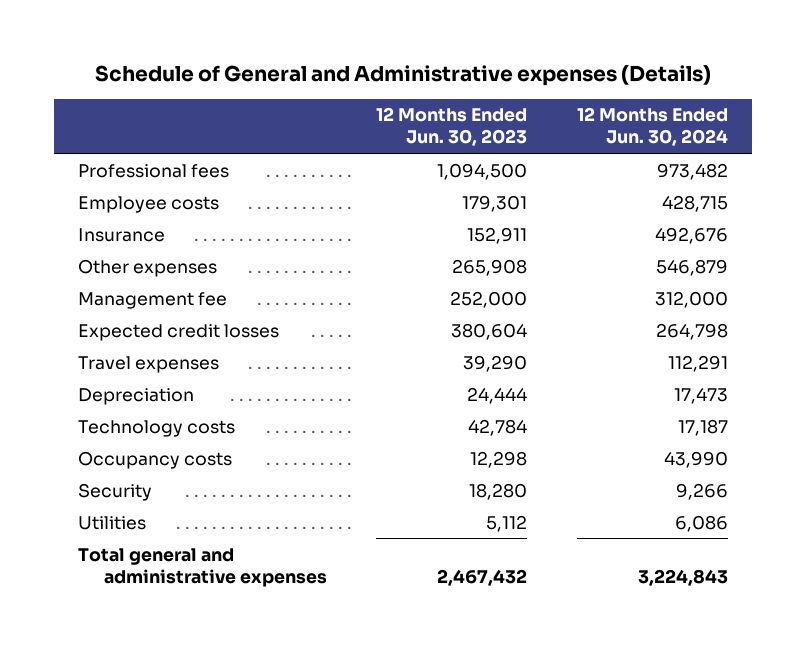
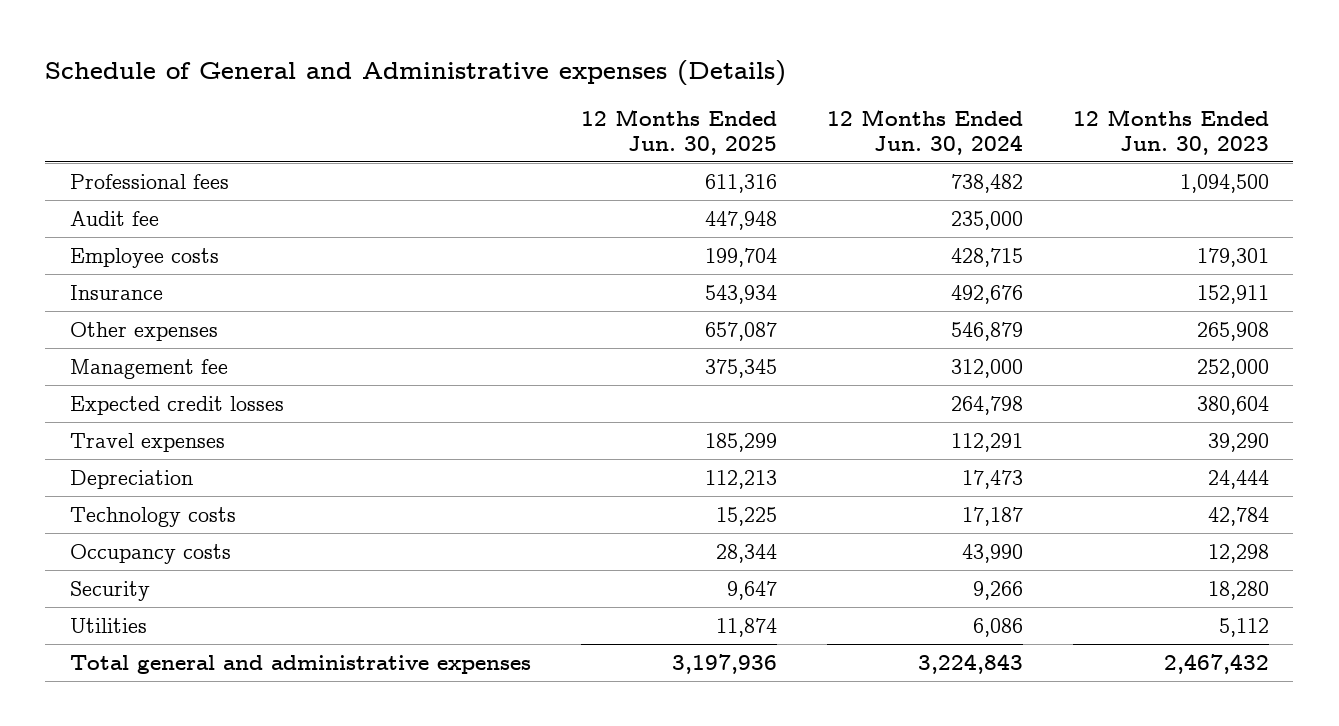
- | 12 Months Ended Jun. 30, 2023 | 12 Months Ended Jun. 30, 2024
+ | 12 Months Ended Jun. 30, 2025 | 12 Months Ended Jun. 30, 2024 | 12 Months Ended Jun. 30, 2023
- Professional fees | 1,094,500 | 973,482
+ Professional fees | 611,316 | 738,482 | 1,094,500
+ Audit fee | 447,948 | 235,000 |

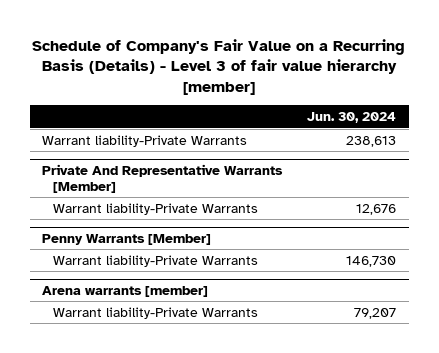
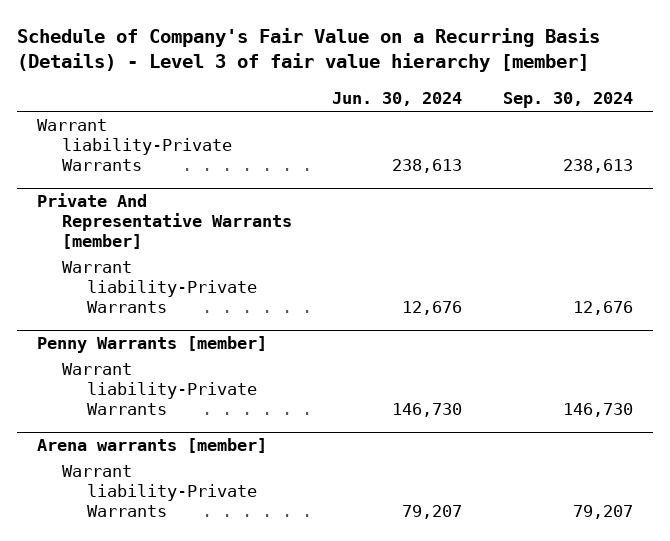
- | Jun. 30, 2024
+ | Jun. 30, 2024 | Sep. 30, 2024
- Private And Representative Warrants [Member]
+ Private And Representative Warrants [member]
- Penny Warrants [Member]
+ Penny Warrants [member]

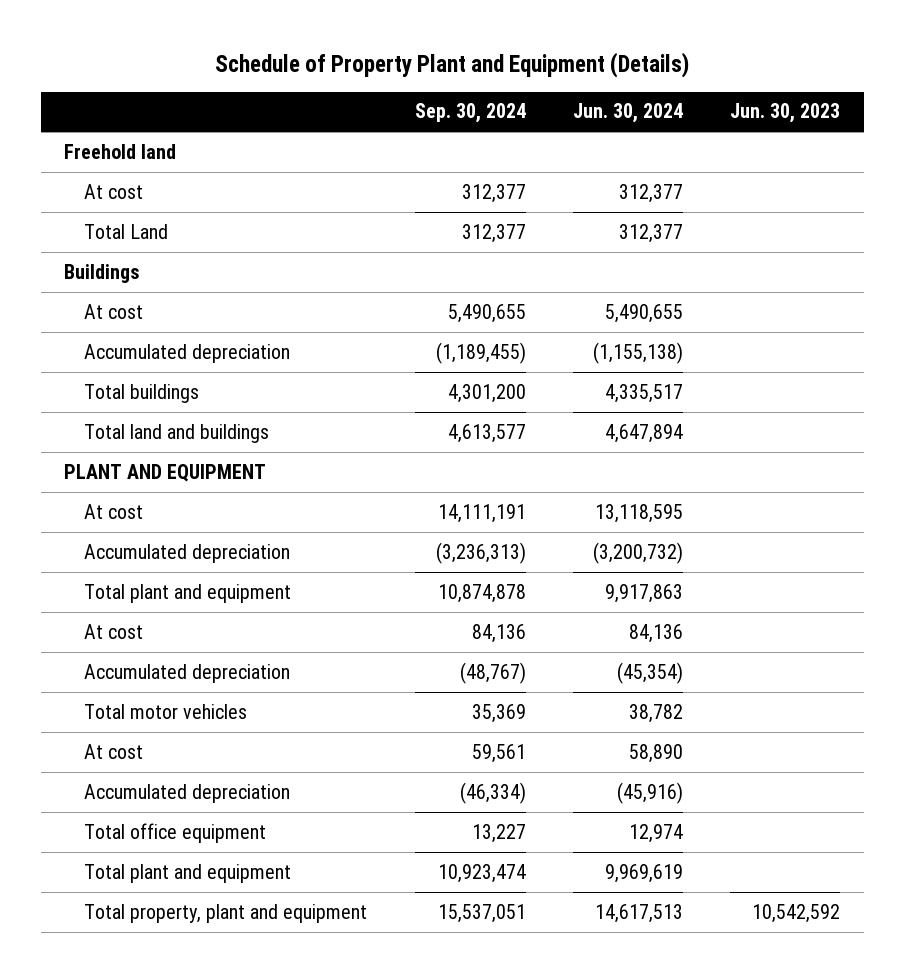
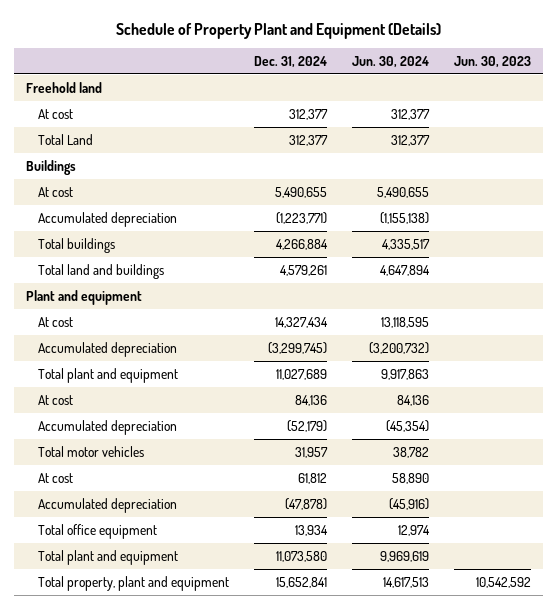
- | Sep. 30, 2024 | Jun. 30, 2024 | Jun. 30, 2023
+ | Dec. 31, 2024 | Jun. 30, 2024 | Jun. 30, 2023
- PLANT AND EQUIPMENT
+ Plant and equipment

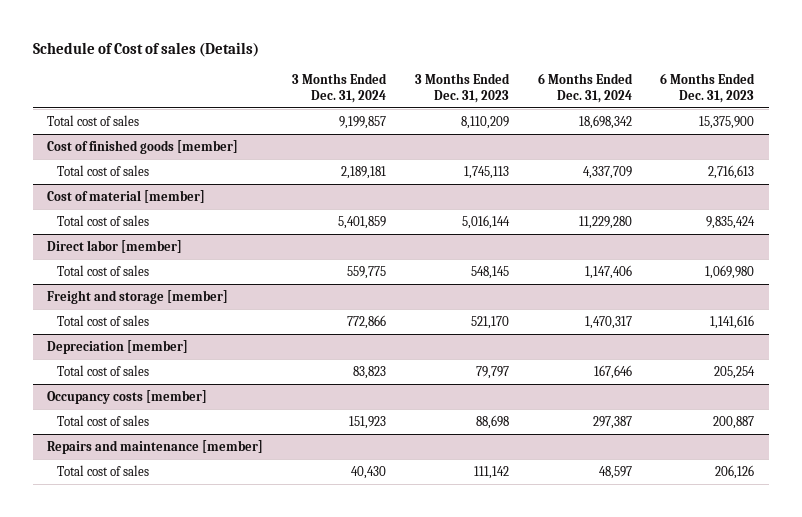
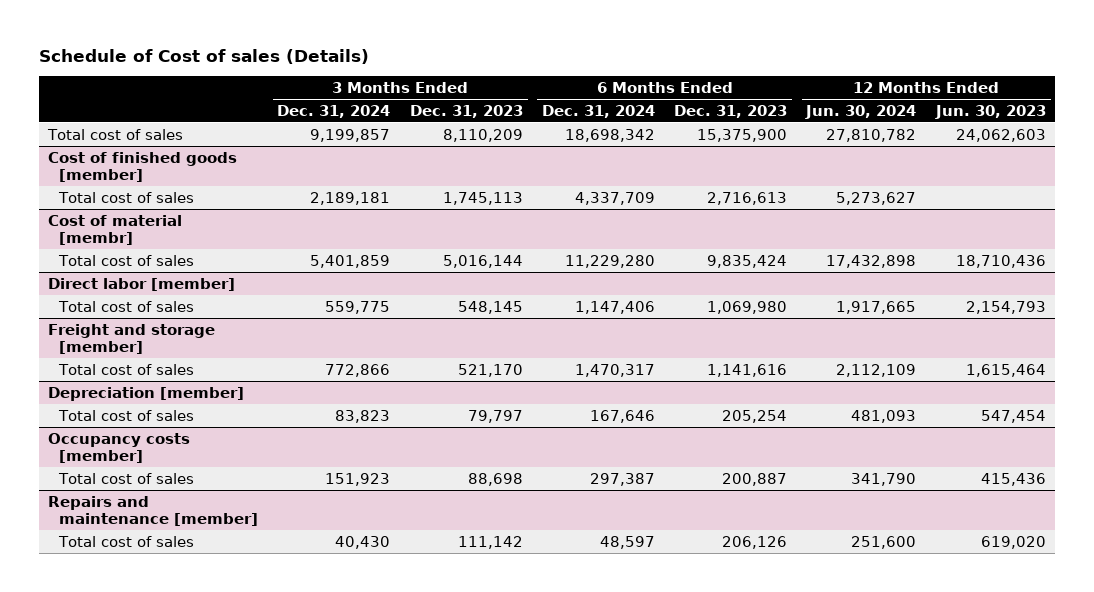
- | 3 Months Ended Dec. 31, 2024 | 3 Months Ended Dec. 31, 2023 | 6 Months Ended Dec. 31, 2024 | 6 Months Ended Dec. 31, 2023
+ | 3 Months Ended Dec. 31, 2024 | 3 Months Ended Dec. 31, 2023 | 6 Months Ended Dec. 31, 2024 | 6 Months Ended Dec. 31, 2023 | 12 Months Ended Jun. 30, 2024 | 12 Months Ended Jun. 30, 2023
- Cost of material [member]
+ Cost of material [membr]

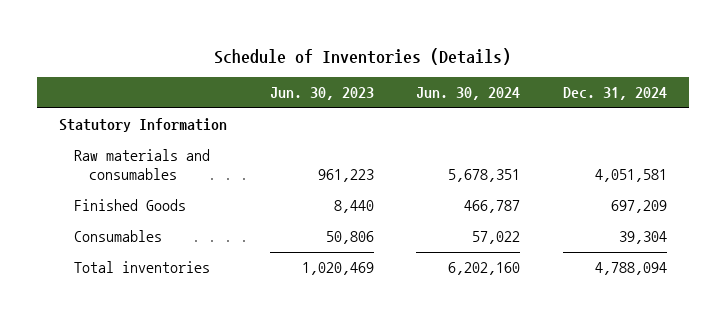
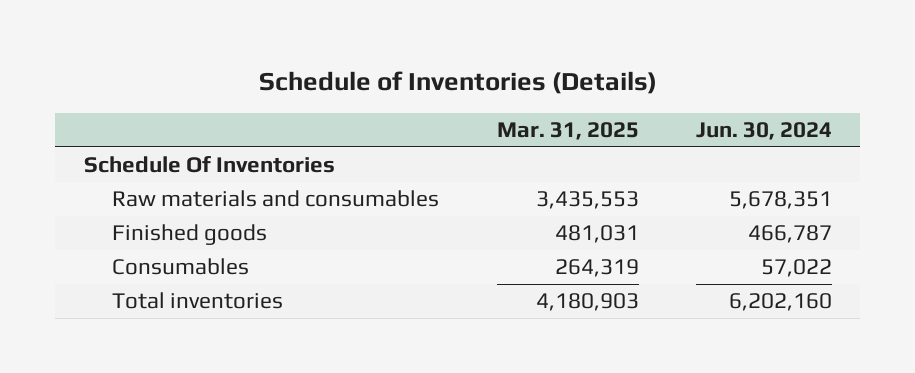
- | Jun. 30, 2023 | Jun. 30, 2024 | Dec. 31, 2024
+ | Mar. 31, 2025 | Jun. 30, 2024
- Statutory Information
+ Schedule Of Inventories
- Finished Goods | 8,440 | 466,787 | 697,209
+ Finished goods | 481,031 | 466,787

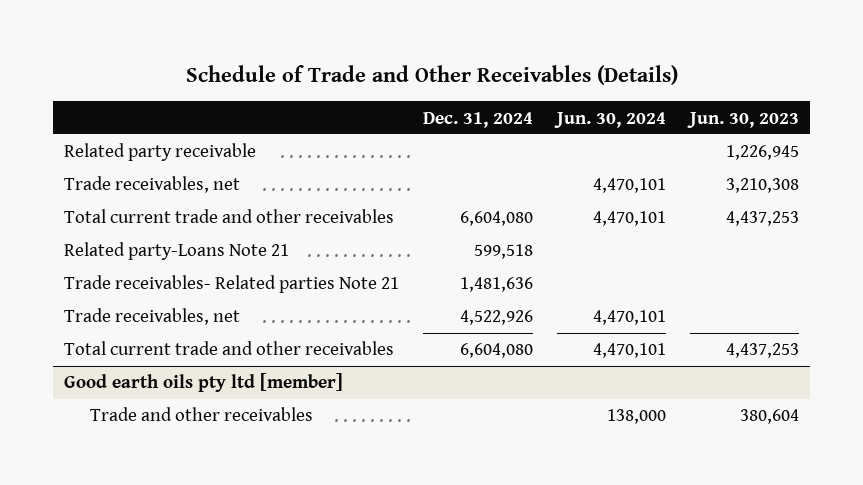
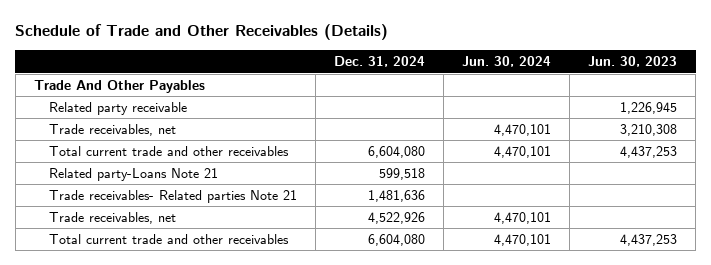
+ Trade And Other Payables
- Good earth oils pty ltd [member]
- Trade and other receivables | | 138,000 | 380,604

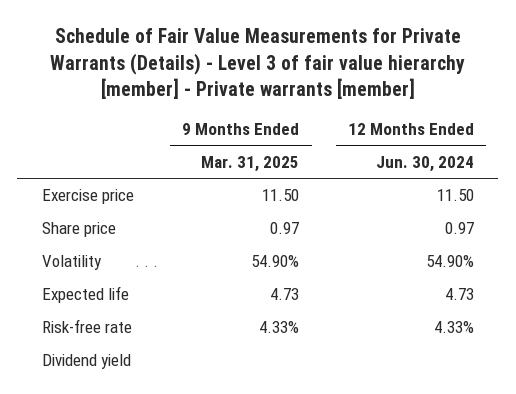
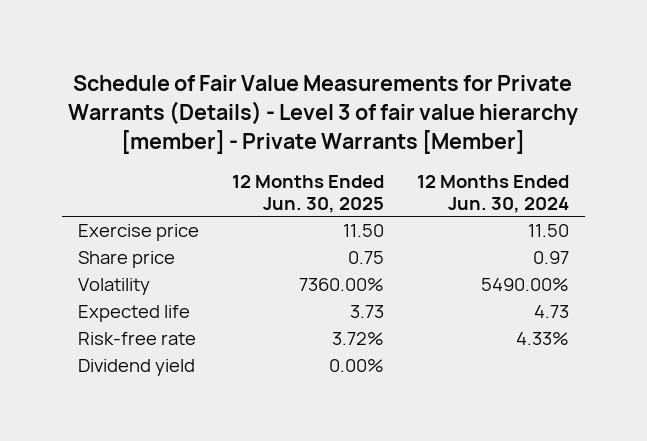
- Schedule of Fair Value Measurements for Private Warrants (Details) - Level 3 of fair value hierarchy [member] - Private warrants [member]
+ Schedule of Fair Value Measurements for Private Warrants (Details) - Level 3 of fair value hierarchy [member] - Private Warrants [Member]
- | 9 Months Ended Mar. 31, 2025 | 12 Months Ended Jun. 30, 2024
+ | 12 Months Ended Jun. 30, 2025 | 12 Months Ended Jun. 30, 2024
- Volatility | 54.90% | 54.90%
+ Volatility | 7360.00% | 5490.00%

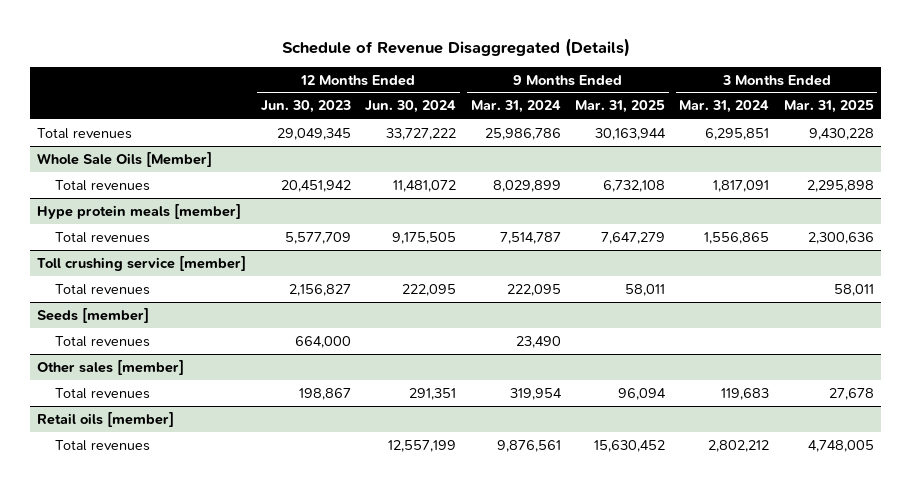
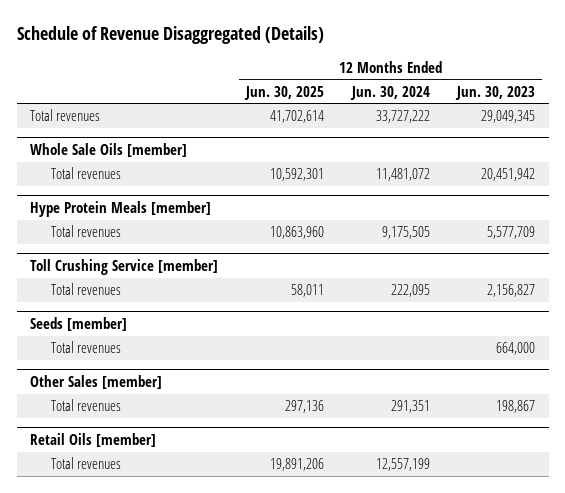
- | 12 Months Ended Jun. 30, 2023 | 12 Months Ended Jun. 30, 2024 | 9 Months Ended Mar. 31, 2024 | 9 Months Ended Mar. 31, 2025 | 3 Months Ended Mar. 31, 2024 | 3 Months Ended Mar. 31, 2025
+ | 12 Months Ended Jun. 30, 2025 | 12 Months Ended Jun. 30, 2024 | 12 Months Ended Jun. 30, 2023
- Whole Sale Oils [Member]
+ Whole Sale Oils [member]
- Hype protein meals [member]
+ Hype Protein Meals [member]
- Toll crushing service [member]
+ Toll Crushing Service [member]
- Other sales [member]
+ Other Sales [member]
- Retail oils [member]
+ Retail Oils [member]

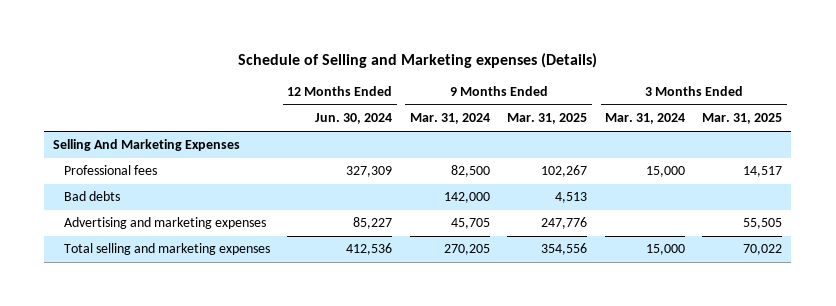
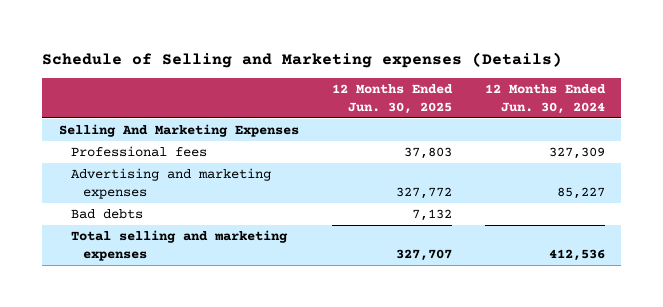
- | 12 Months Ended Jun. 30, 2024 | 9 Months Ended Mar. 31, 2024 | 9 Months Ended Mar. 31, 2025 | 3 Months Ended Mar. 31, 2024 | 3 Months Ended Mar. 31, 2025
+ | 12 Months Ended Jun. 30, 2025 | 12 Months Ended Jun. 30, 2024
moved down: Bad debts | 7,132 |

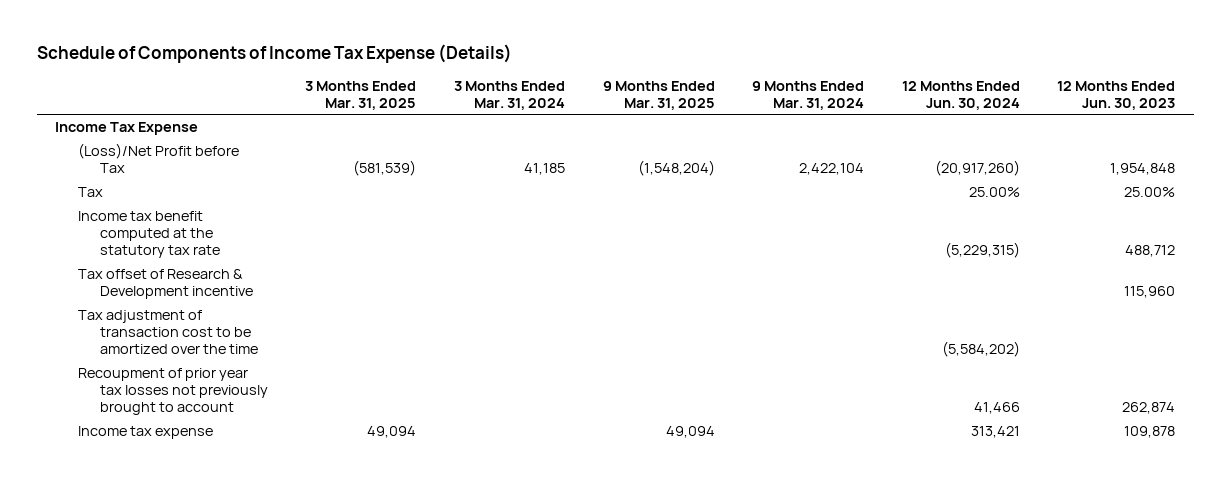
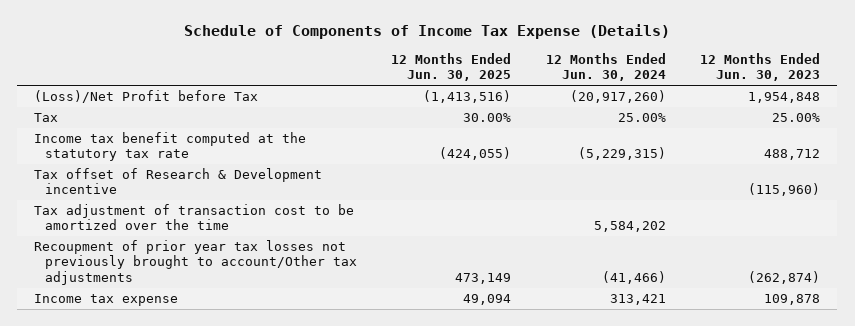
- | 3 Months Ended Mar. 31, 2025 | 3 Months Ended Mar. 31, 2024 | 9 Months Ended Mar. 31, 2025 | 9 Months Ended Mar. 31, 2024 | 12 Months Ended Jun. 30, 2024 | 12 Months Ended Jun. 30, 2023
+ | 12 Months Ended Jun. 30, 2025 | 12 Months Ended Jun. 30, 2024 | 12 Months Ended Jun. 30, 2023
- Income Tax Expense
- Tax offset of Research & Development incentive | | | | | | 115,960
- Tax adjustment of transaction cost to be amortized over the time | | | | | (5,584,202) |
- Recoupment of prior year tax losses not previously brought to account | | | | | 41,466 | 262,874
+ Tax offset of Research & Development incentive | | | (115,960)
+ Tax adjustment of transaction cost to be amortized over the time | | 5,584,202 |
+ Recoupment of prior year tax losses not previously brought to account/Other tax adjustments | 473,149 | (41,466) | (262,874)

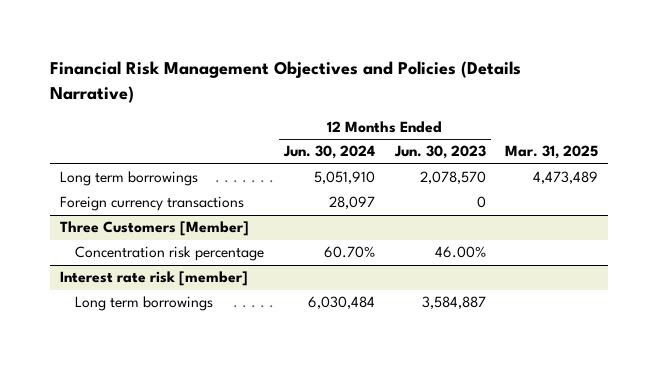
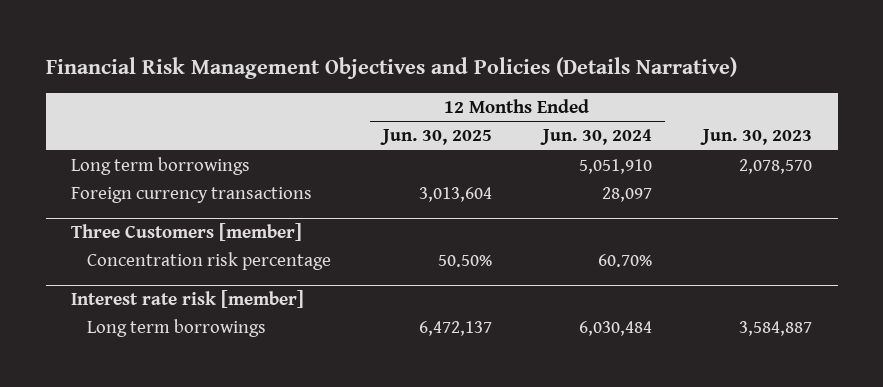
- | 12 Months Ended Jun. 30, 2024 | 12 Months Ended Jun. 30, 2023 | Mar. 31, 2025
+ | 12 Months Ended Jun. 30, 2025 | 12 Months Ended Jun. 30, 2024 | Jun. 30, 2023
- Three Customers [Member]
+ Three Customers [member]

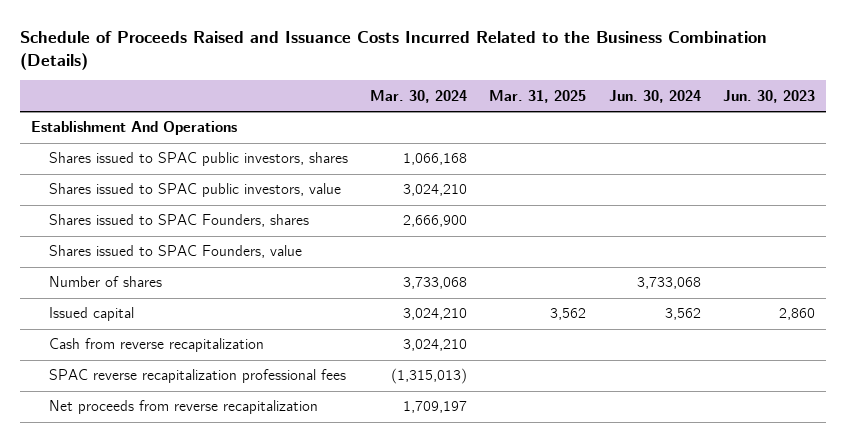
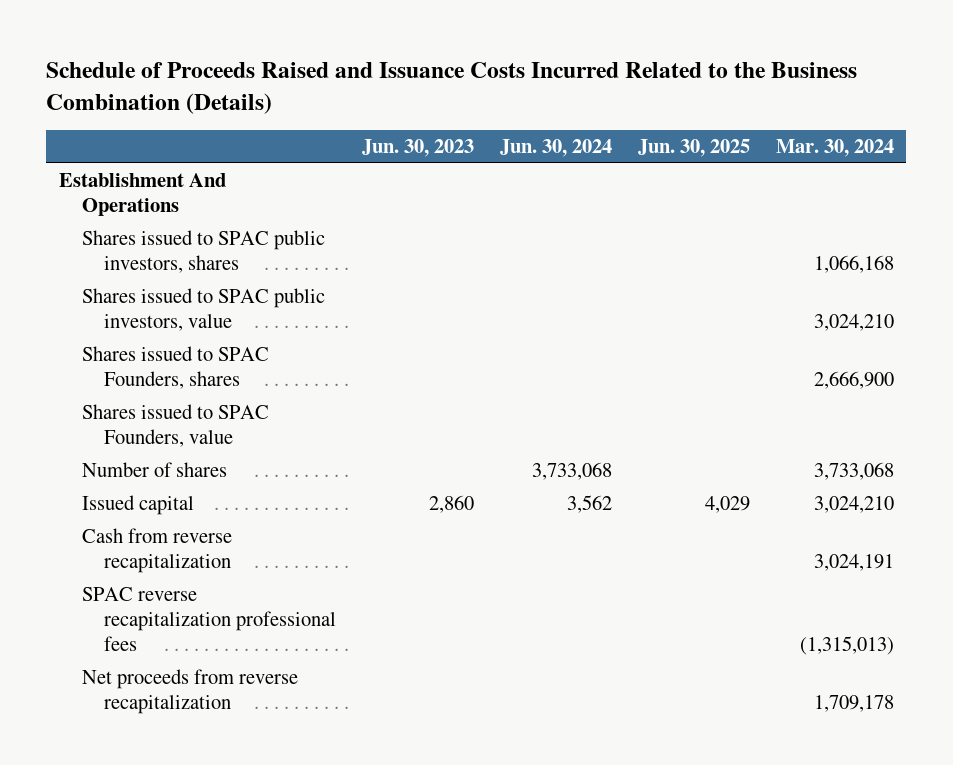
- | Mar. 30, 2024 | Mar. 31, 2025 | Jun. 30, 2024 | Jun. 30, 2023
+ | Jun. 30, 2023 | Jun. 30, 2024 | Jun. 30, 2025 | Mar. 30, 2024
- Cash from reverse recapitalization | 3,024,210 | | |
+ Cash from reverse recapitalization | | | | 3,024,191
- Net proceeds from reverse recapitalization | 1,709,197 | | |
+ Net proceeds from reverse recapitalization | | | | 1,709,178

